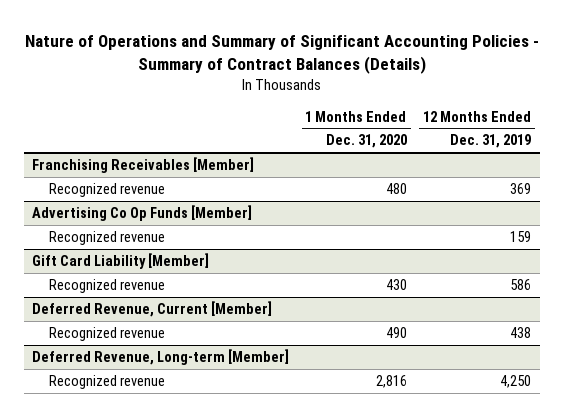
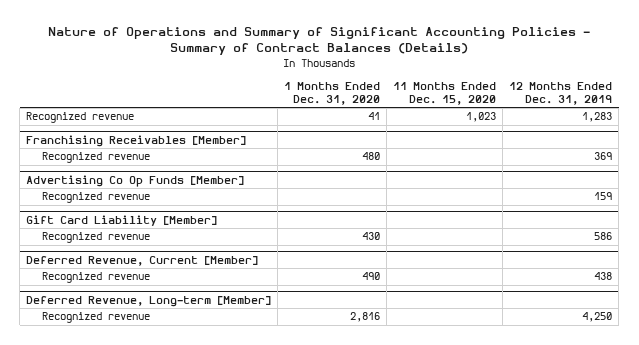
- | 1 Months Ended Dec. 31, 2020 | 12 Months Ended Dec. 31, 2019
+ | 1 Months Ended Dec. 31, 2020 | 11 Months Ended Dec. 15, 2020 | 12 Months Ended Dec. 31, 2019
+ Recognized revenue | 41 | 1,023 | 1,283

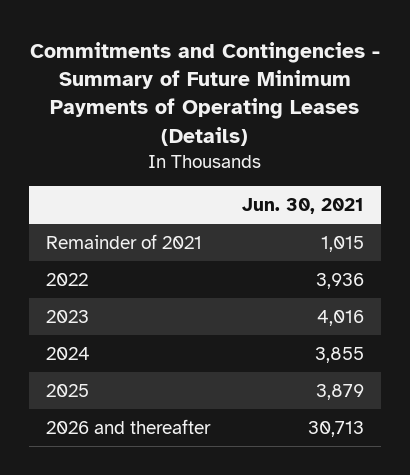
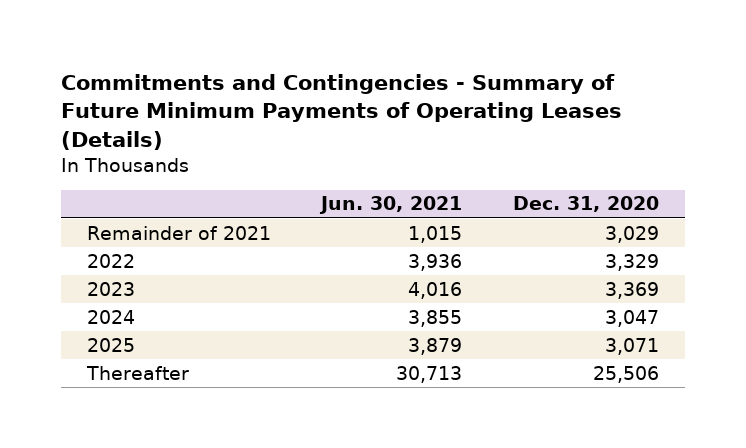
- | Jun. 30, 2021
+ | Jun. 30, 2021 | Dec. 31, 2020
- 2026 and thereafter | 30,713
+ Thereafter | 30,713 | 25,506

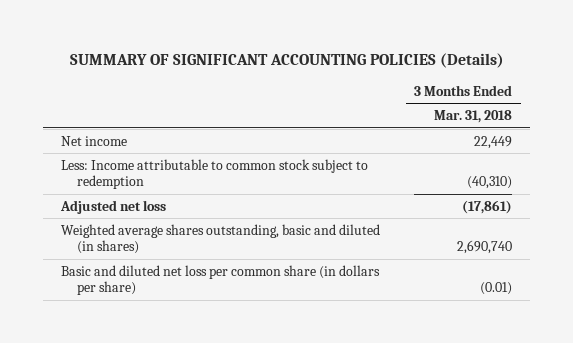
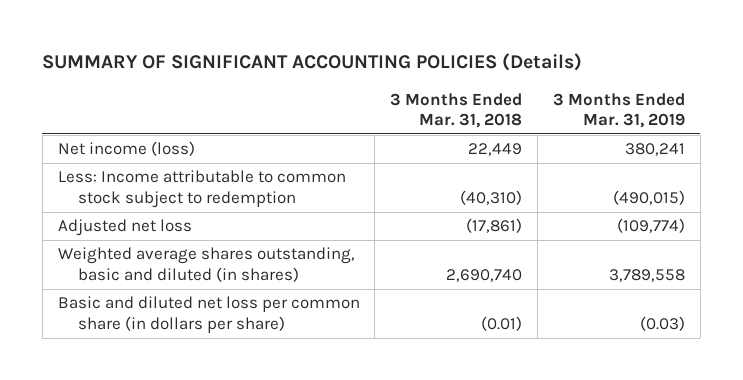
- | 3 Months Ended Mar. 31, 2018
+ | 3 Months Ended Mar. 31, 2018 | 3 Months Ended Mar. 31, 2019
- Net income | 22,449
+ Net income (loss) | 22,449 | 380,241

